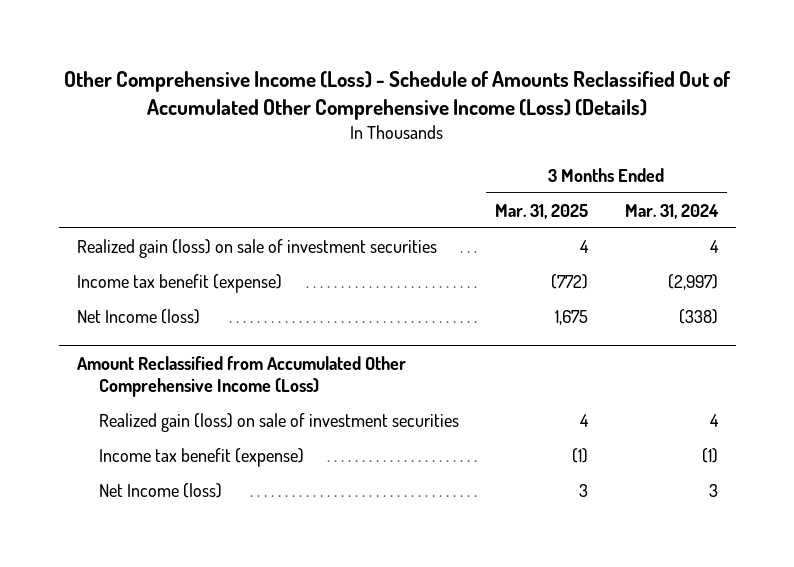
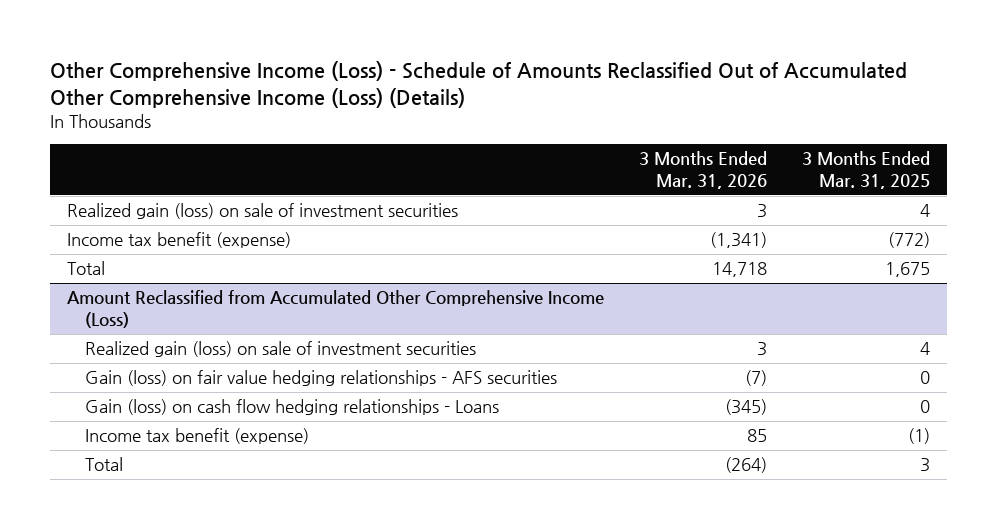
- | 3 Months Ended Mar. 31, 2025 | 3 Months Ended Mar. 31, 2024
+ | 3 Months Ended Mar. 31, 2026 | 3 Months Ended Mar. 31, 2025
- Net Income (loss) | 1,675 | (338)
+ Total | 14,718 | 1,675
@ Amount Reclassified from Accumulated Other Comprehensive Income (Loss)
+ Gain (loss) on fair value hedging relationships - AFS securities | (7) | 0
+ Gain (loss) on cash flow hedging relationships - Loans | (345) | 0
- Net Income (loss) | 3 | 3
+ Total | (264) | 3

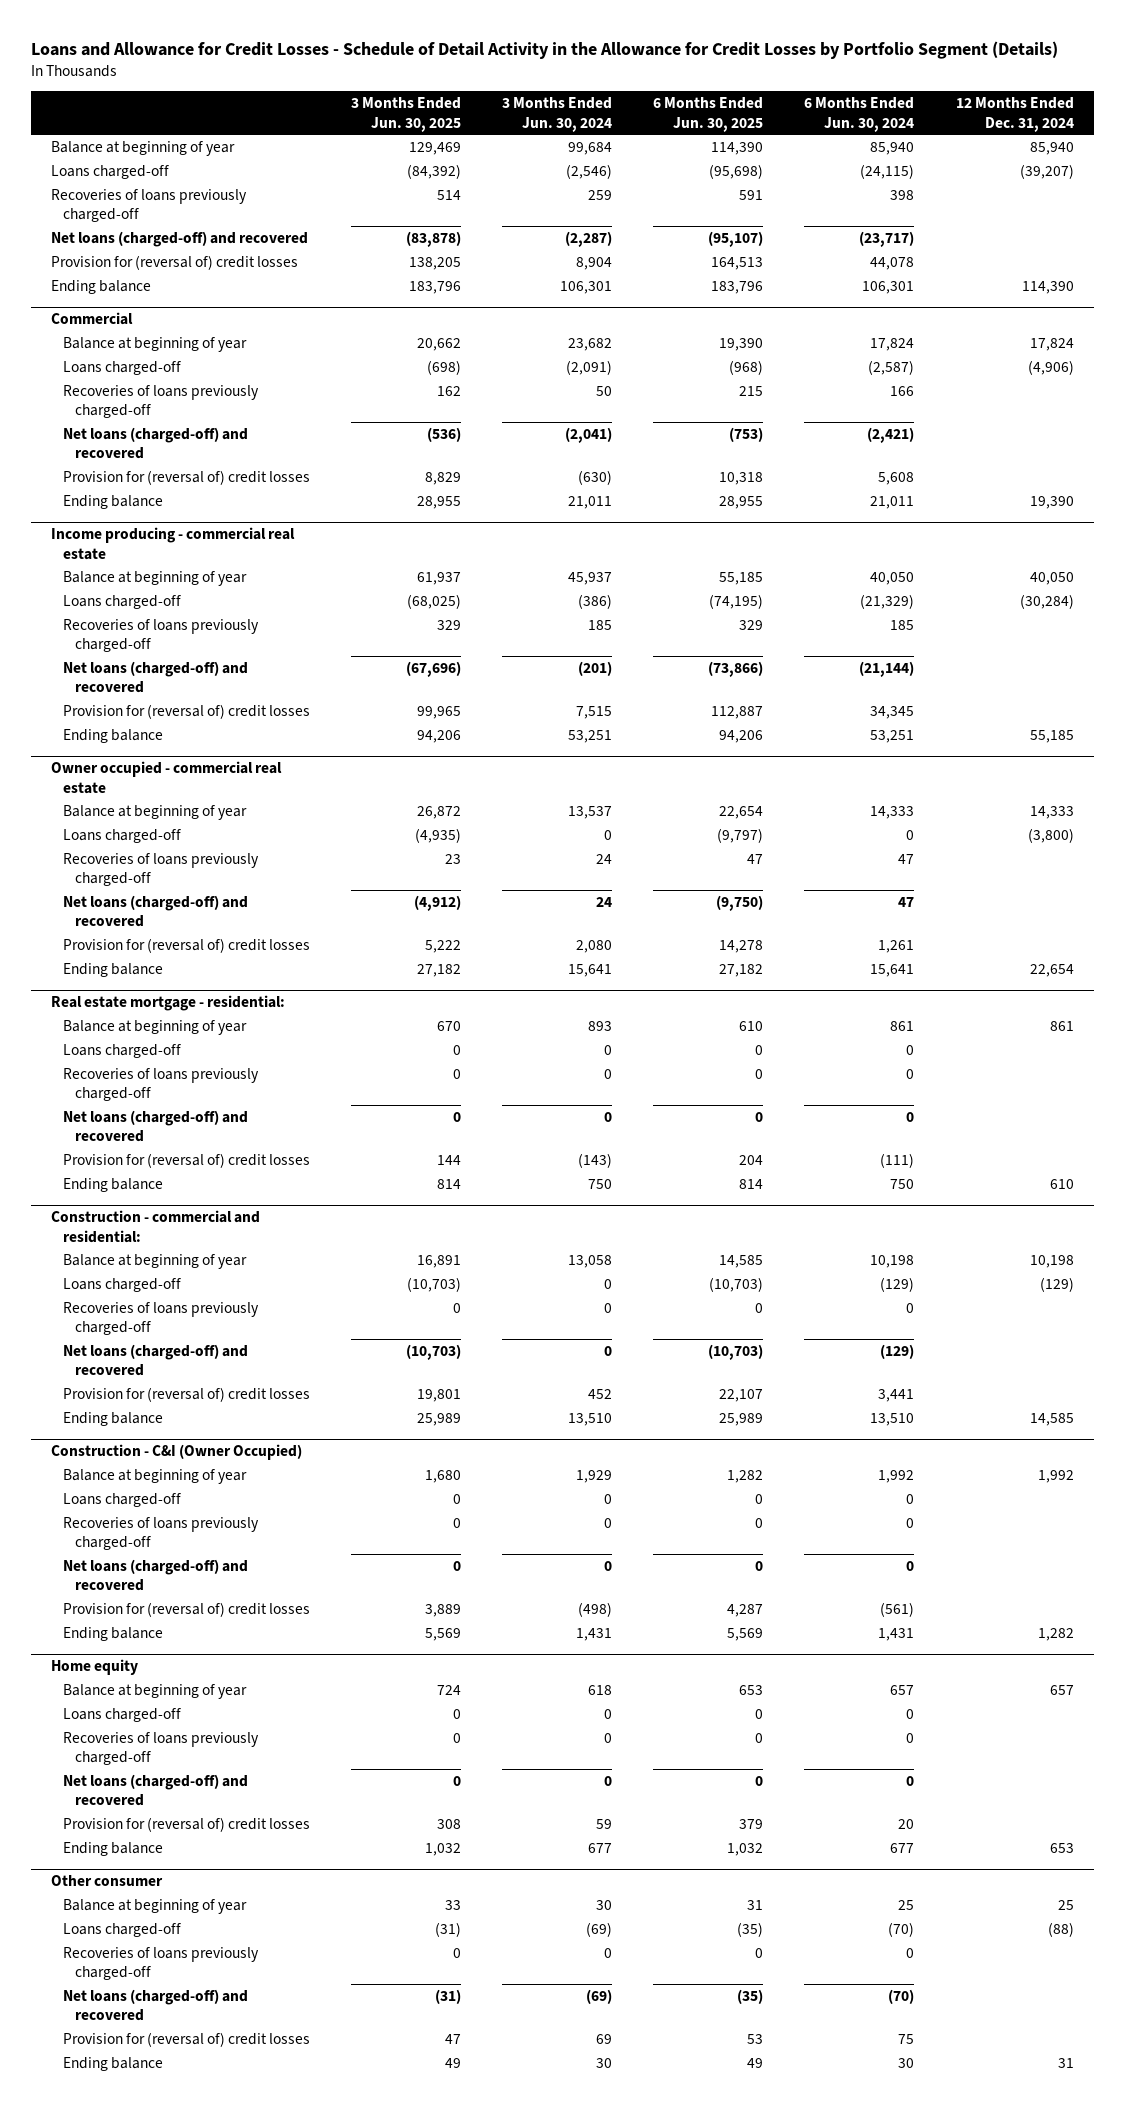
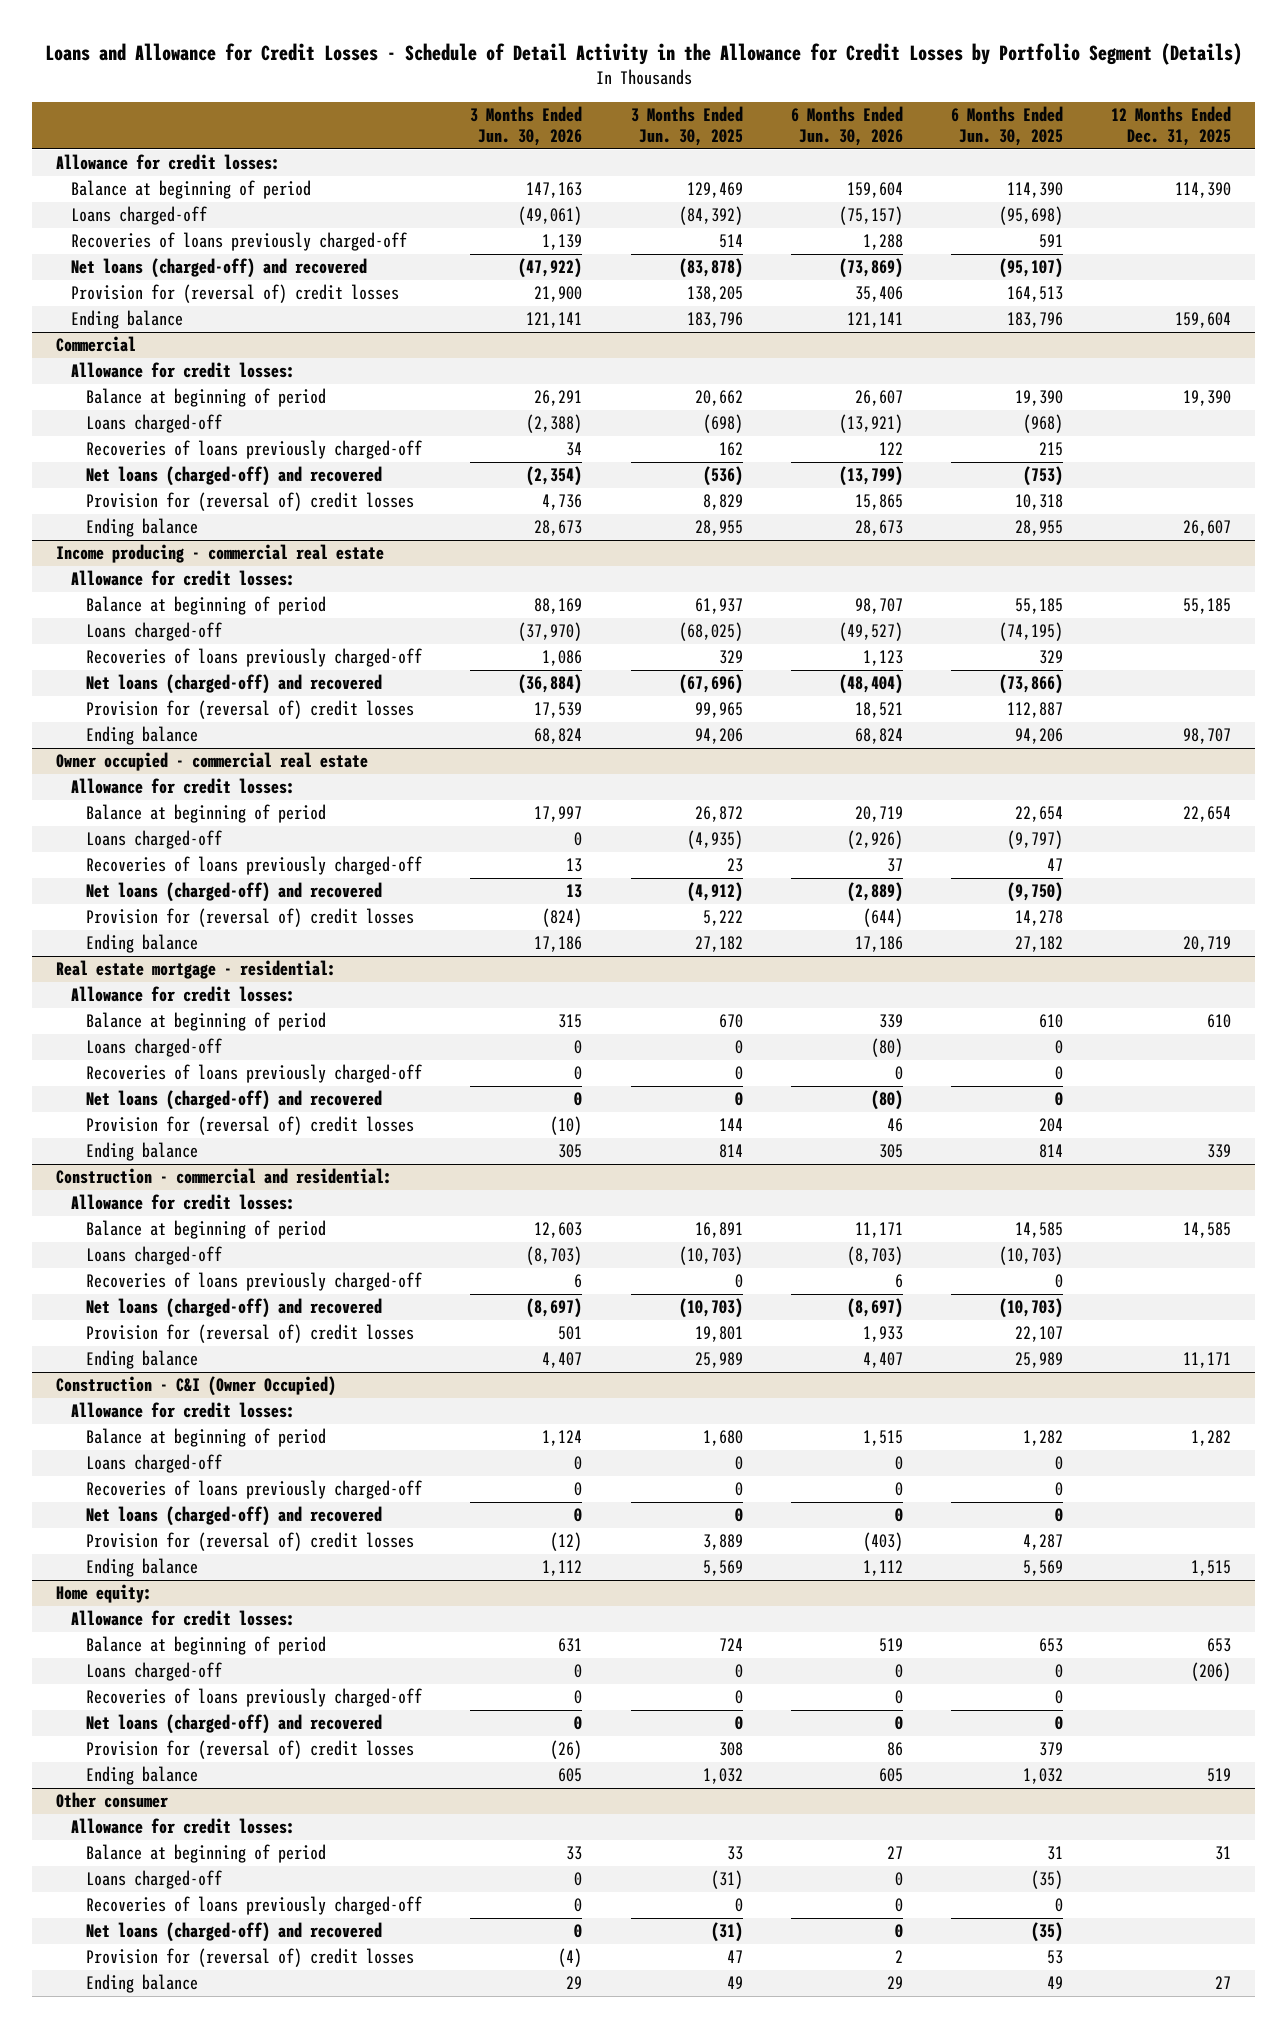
- | 3 Months Ended Jun. 30, 2025 | 3 Months Ended Jun. 30, 2024 | 6 Months Ended Jun. 30, 2025 | 6 Months Ended Jun. 30, 2024 | 12 Months Ended Dec. 31, 2024
+ | 3 Months Ended Jun. 30, 2026 | 3 Months Ended Jun. 30, 2025 | 6 Months Ended Jun. 30, 2026 | 6 Months Ended Jun. 30, 2025 | 12 Months Ended Dec. 31, 2025
- Balance at beginning of year | 129,469 | 99,684 | 114,390 | 85,940 | 85,940
+ Allowance for credit losses:
+ Balance at beginning of period | 147,163 | 129,469 | 159,604 | 114,390 | 114,390
@ Commercial
- Balance at beginning of year | 20,662 | 23,682 | 19,390 | 17,824 | 17,824
+ Allowance for credit losses:
+ Balance at beginning of period | 26,291 | 20,662 | 26,607 | 19,390 | 19,390
@ Income producing - commercial real estate
- Balance at beginning of year | 61,937 | 45,937 | 55,185 | 40,050 | 40,050
+ Allowance for credit losses:
+ Balance at beginning of period | 88,169 | 61,937 | 98,707 | 55,185 | 55,185
@ Owner occupied - commercial real estate
- Balance at beginning of year | 26,872 | 13,537 | 22,654 | 14,333 | 14,333
+ Allowance for credit losses:
+ Balance at beginning of period | 17,997 | 26,872 | 20,719 | 22,654 | 22,654
@ Real estate mortgage - residential:
- Balance at beginning of year | 670 | 893 | 610 | 861 | 861
+ Allowance for credit losses:
+ Balance at beginning of period | 315 | 670 | 339 | 610 | 610
@ Construction - commercial and residential:
- Balance at beginning of year | 16,891 | 13,058 | 14,585 | 10,198 | 10,198
+ Allowance for credit losses:
+ Balance at beginning of period | 12,603 | 16,891 | 11,171 | 14,585 | 14,585
@ Construction - C&I (Owner Occupied)
- Balance at beginning of year | 1,680 | 1,929 | 1,282 | 1,992 | 1,992
+ Allowance for credit losses:
+ Balance at beginning of period | 1,124 | 1,680 | 1,515 | 1,282 | 1,282
- Home equity
- Balance at beginning of year | 724 | 618 | 653 | 657 | 657
+ Home equity:
+ Allowance for credit losses:
+ Balance at beginning of period | 631 | 724 | 519 | 653 | 653
@ Other consumer
- Balance at beginning of year | 33 | 30 | 31 | 25 | 25
+ Allowance for credit losses:
+ Balance at beginning of period | 33 | 33 | 27 | 31 | 31

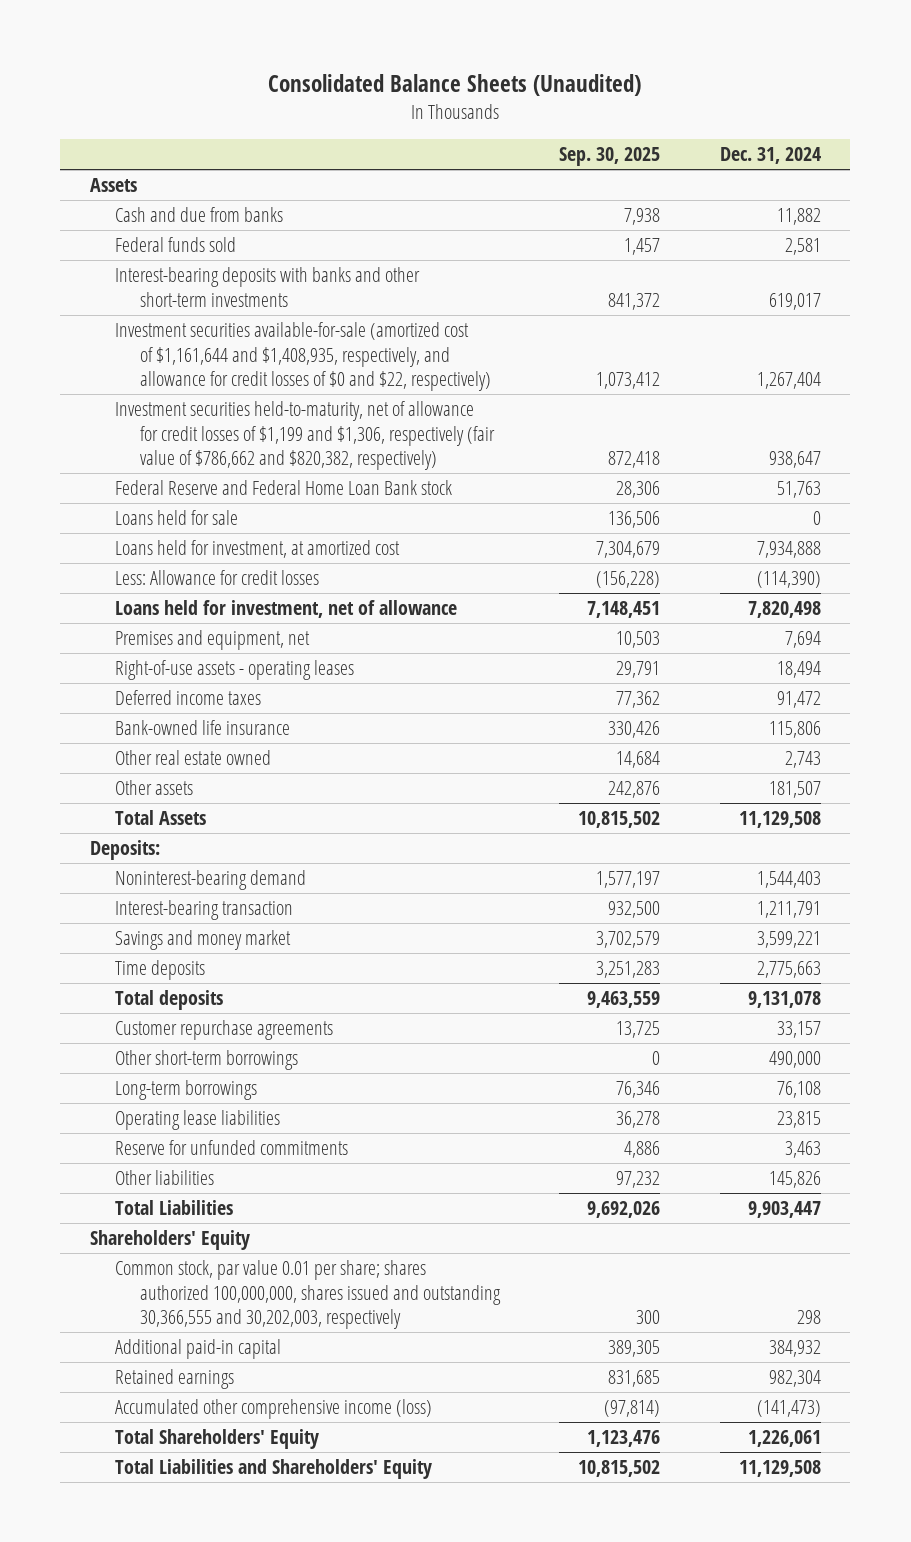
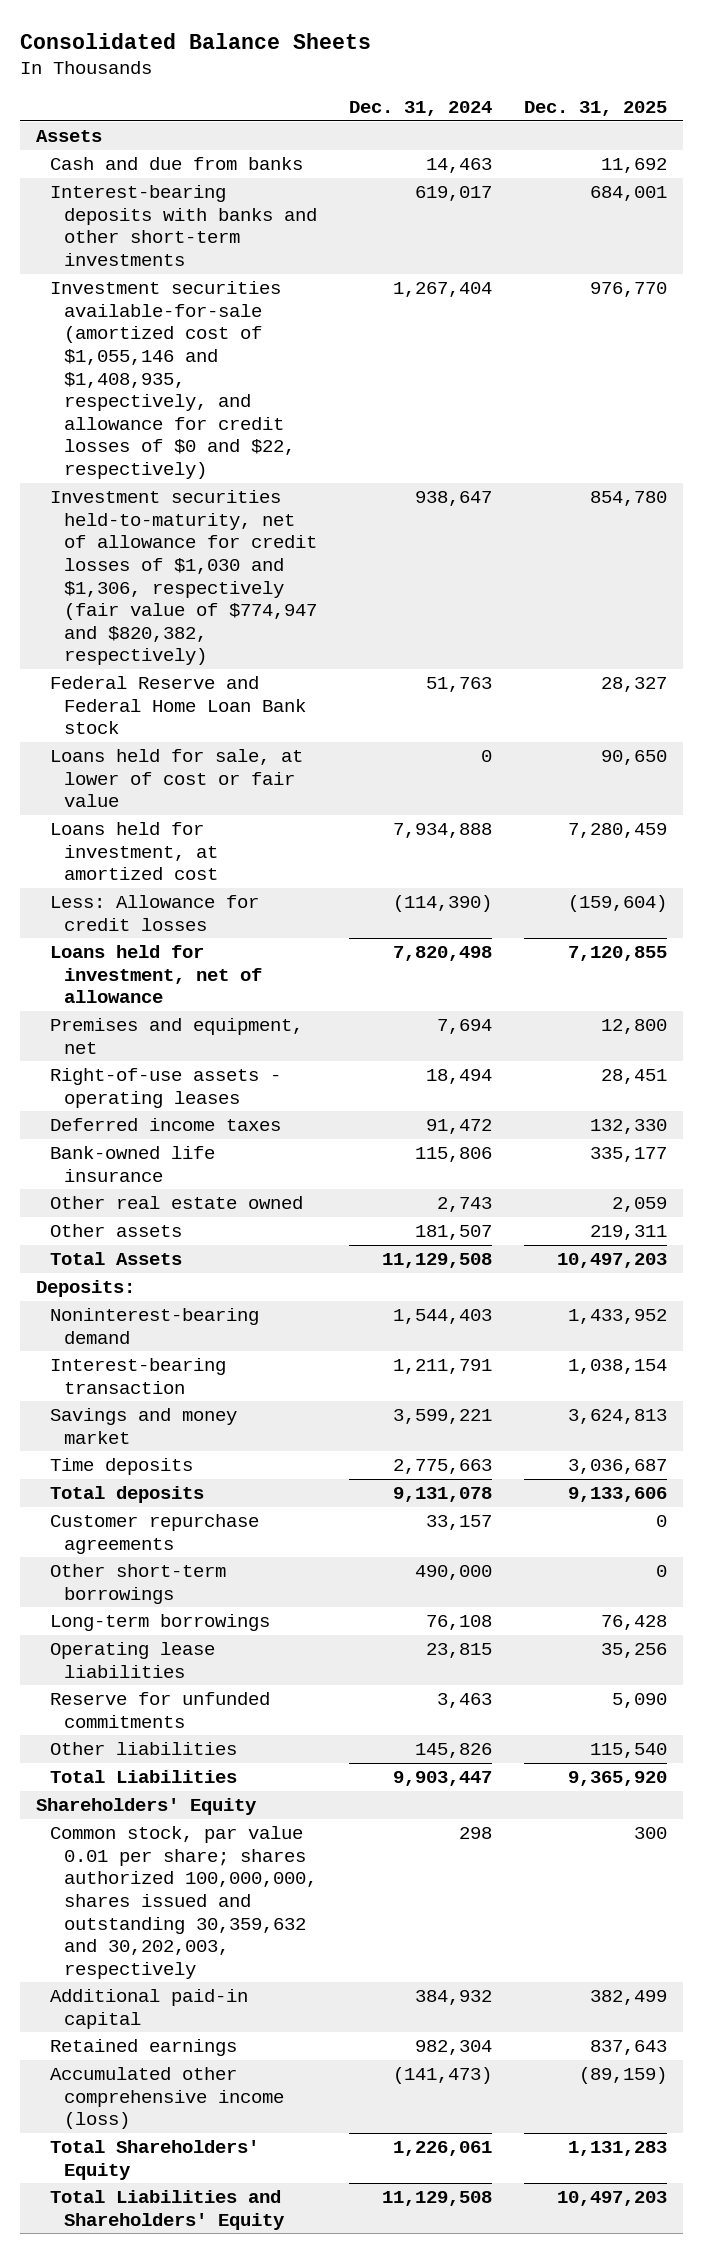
- Consolidated Balance Sheets (Unaudited)
+ Consolidated Balance Sheets
- | Sep. 30, 2025 | Dec. 31, 2024
+ | Dec. 31, 2024 | Dec. 31, 2025
- Cash and due from banks | 7,938 | 11,882
- Federal funds sold | 1,457 | 2,581
+ Cash and due from banks | 14,463 | 11,692
- Investment securities available-for-sale (amortized cost of $1,161,644 and $1,408,935, respectively, and allowance for credit losses of $0 and $22, respectively) | 1,073,412 | 1,267,404
- Investment securities held-to-maturity, net of allowance for credit losses of $1,199 and $1,306, respectively (fair value of $786,662 and $820,382, respectively) | 872,418 | 938,647
+ Investment securities available-for-sale (amortized cost of $1,055,146 and $1,408,935, respectively, and allowance for credit losses of $0 and $22, respectively) | 1,267,404 | 976,770
+ Investment securities held-to-maturity, net of allowance for credit losses of $1,030 and $1,306, respectively (fair value of $774,947 and $820,382, respectively) | 938,647 | 854,780
- Loans held for sale | 136,506 | 0
+ Loans held for sale, at lower of cost or fair value | 0 | 90,650
- Common stock, par value 0.01 per share; shares authorized 100,000,000, shares issued and outstanding 30,366,555 and 30,202,003, respectively | 300 | 298
+ Common stock, par value 0.01 per share; shares authorized 100,000,000, shares issued and outstanding 30,359,632 and 30,202,003, respectively | 298 | 300

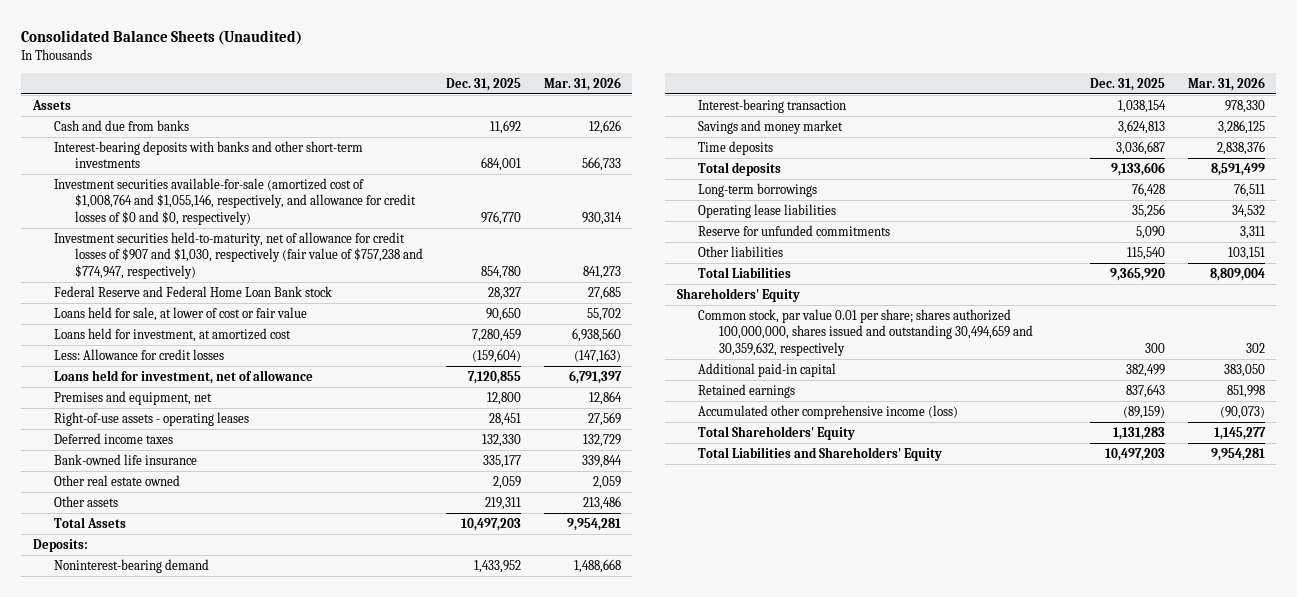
- Consolidated Balance Sheets
+ Consolidated Balance Sheets (Unaudited)
- | Dec. 31, 2024 | Dec. 31, 2025
+ | Dec. 31, 2025 | Mar. 31, 2026
- Investment securities available-for-sale (amortized cost of $1,055,146 and $1,408,935, respectively, and allowance for credit losses of $0 and $22, respectively) | 1,267,404 | 976,770
- Investment securities held-to-maturity, net of allowance for credit losses of $1,030 and $1,306, respectively (fair value of $774,947 and $820,382, respectively) | 938,647 | 854,780
+ Investment securities available-for-sale (amortized cost of $1,008,764 and $1,055,146, respectively, and allowance for credit losses of $0 and $0, respectively) | 976,770 | 930,314
+ Investment securities held-to-maturity, net of allowance for credit losses of $907 and $1,030, respectively (fair value of $757,238 and $774,947, respectively) | 854,780 | 841,273
- Customer repurchase agreements | 33,157 | 0
- Other short-term borrowings | 490,000 | 0
- Common stock, par value 0.01 per share; shares authorized 100,000,000, shares issued and outstanding 30,359,632 and 30,202,003, respectively | 298 | 300
+ Common stock, par value 0.01 per share; shares authorized 100,000,000, shares issued and outstanding 30,494,659 and 30,359,632, respectively | 300 | 302

